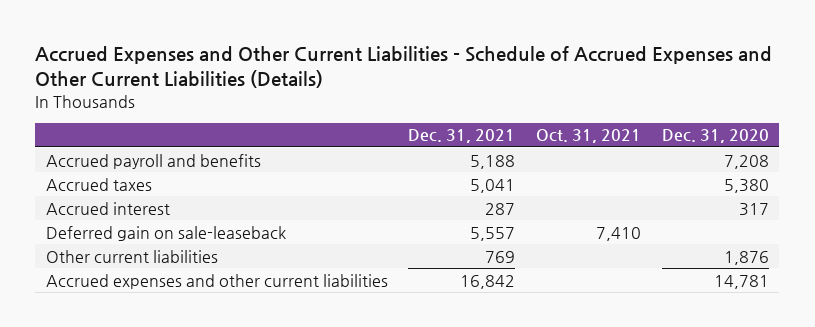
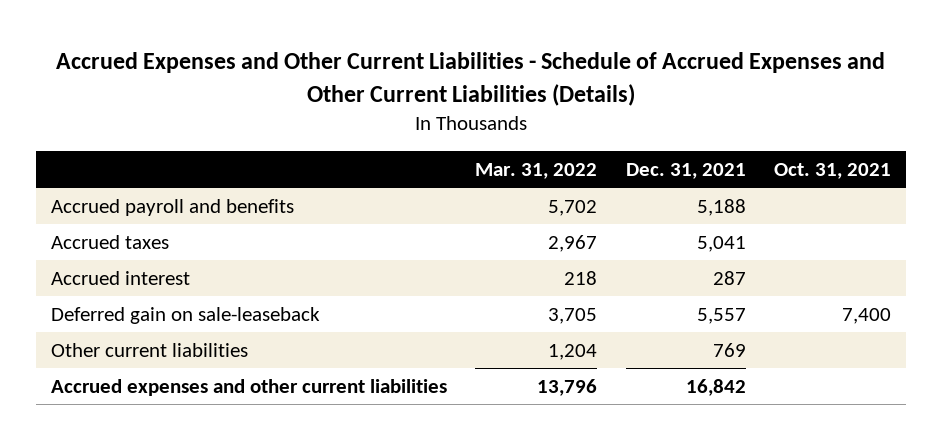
- | Dec. 31, 2021 | Oct. 31, 2021 | Dec. 31, 2020
+ | Mar. 31, 2022 | Dec. 31, 2021 | Oct. 31, 2021
- Deferred gain on sale-leaseback | 5,557 | 7,410 |
+ Deferred gain on sale-leaseback | 3,705 | 5,557 | 7,400

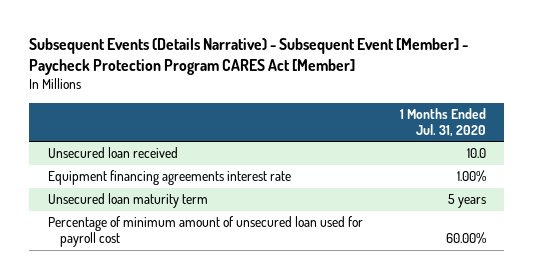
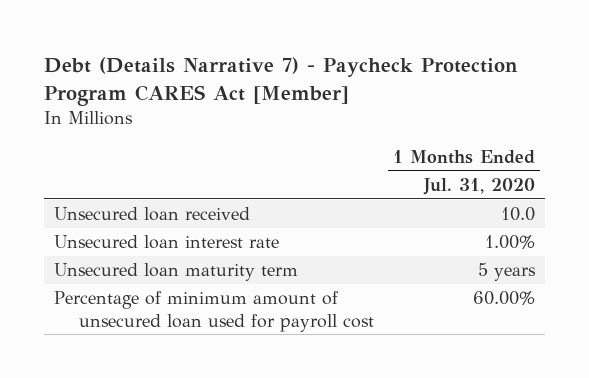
- Subsequent Events (Details Narrative) - Subsequent Event [Member] - Paycheck Protection Program CARES Act [Member]
+ Debt (Details Narrative 7) - Paycheck Protection Program CARES Act [Member]
- Equipment financing agreements interest rate | 1.00%
+ Unsecured loan interest rate | 1.00%

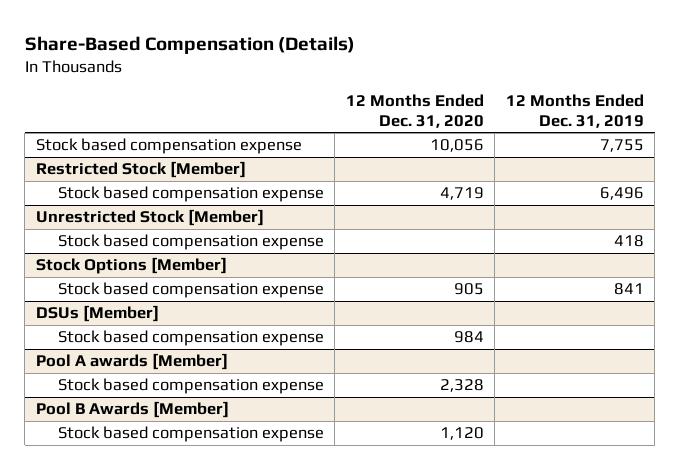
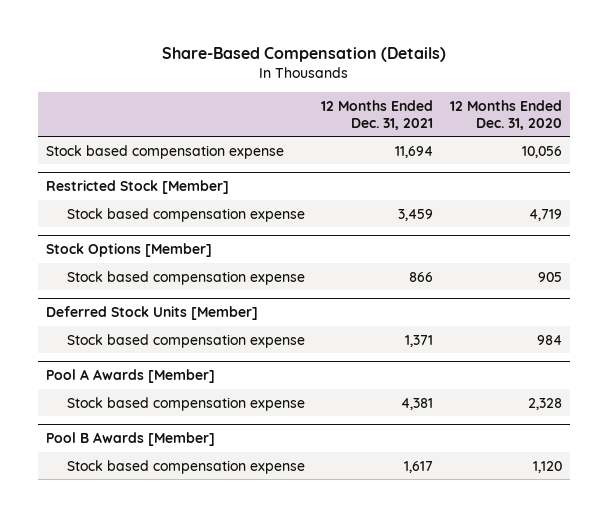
- | 12 Months Ended Dec. 31, 2020 | 12 Months Ended Dec. 31, 2019
+ | 12 Months Ended Dec. 31, 2021 | 12 Months Ended Dec. 31, 2020
- Unrestricted Stock [Member]
- Stock based compensation expense | | 418
- DSUs [Member]
+ Deferred Stock Units [Member]
- Pool A awards [Member]
+ Pool A Awards [Member]

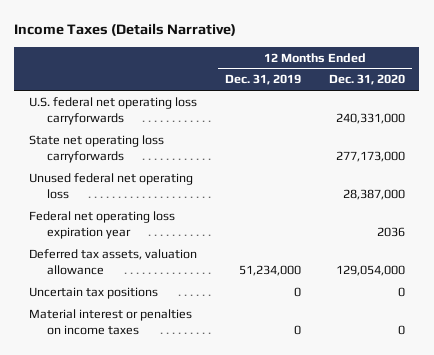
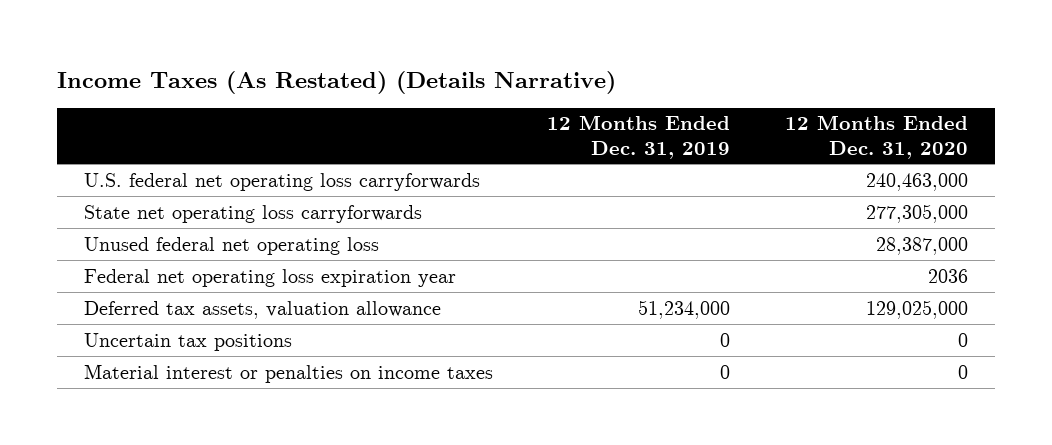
- Income Taxes (Details Narrative)
+ Income Taxes (As Restated) (Details Narrative)
- U.S. federal net operating loss carryforwards | | 240,331,000
- State net operating loss carryforwards | | 277,173,000
+ U.S. federal net operating loss carryforwards | | 240,463,000
+ State net operating loss carryforwards | | 277,305,000
- Deferred tax assets, valuation allowance | 51,234,000 | 129,054,000
+ Deferred tax assets, valuation allowance | 51,234,000 | 129,025,000

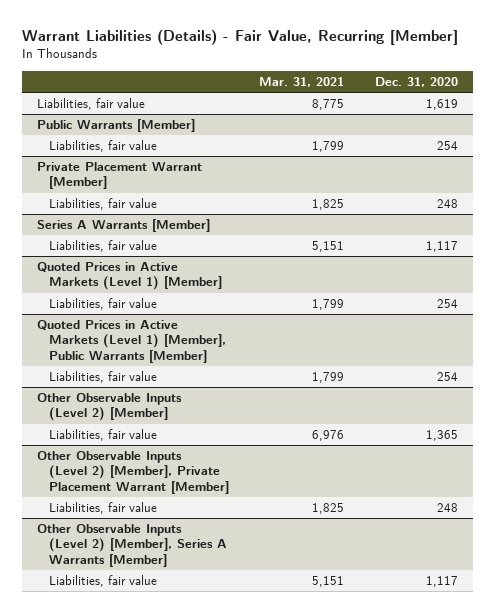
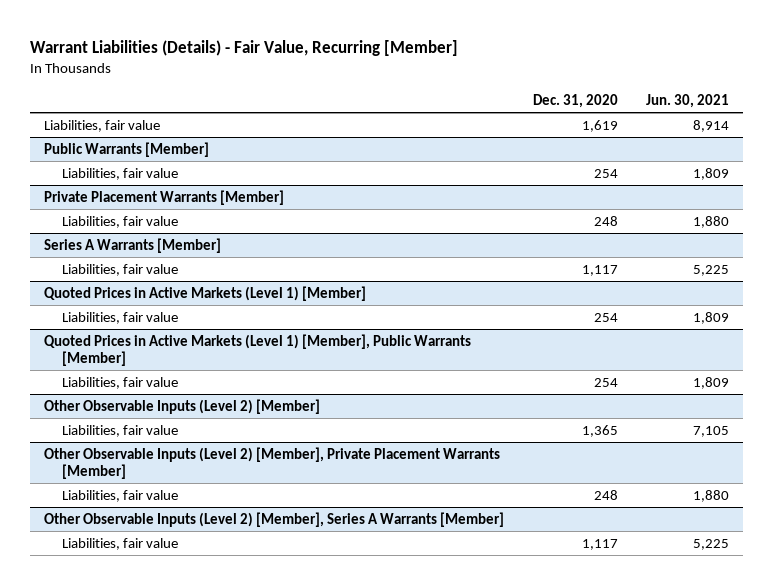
- | Mar. 31, 2021 | Dec. 31, 2020
+ | Dec. 31, 2020 | Jun. 30, 2021
- Private Placement Warrant [Member]
+ Private Placement Warrants [Member]
- Other Observable Inputs (Level 2) [Member], Private Placement Warrant [Member]
+ Other Observable Inputs (Level 2) [Member], Private Placement Warrants [Member]

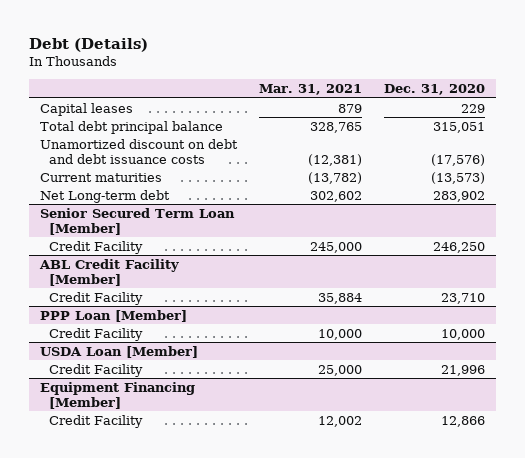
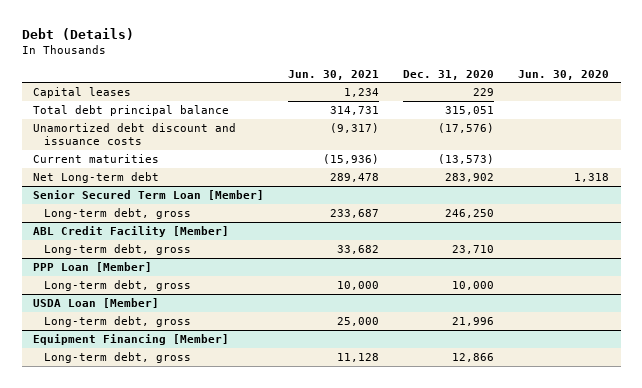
- | Mar. 31, 2021 | Dec. 31, 2020
+ | Jun. 30, 2021 | Dec. 31, 2020 | Jun. 30, 2020
- Unamortized discount on debt and debt issuance costs | (12,381) | (17,576)
+ Unamortized debt discount and issuance costs | (9,317) | (17,576) |
@ Senior Secured Term Loan [Member]
- Credit Facility | 245,000 | 246,250
+ Long-term debt, gross | 233,687 | 246,250 |
@ ABL Credit Facility [Member]
- Credit Facility | 35,884 | 23,710
+ Long-term debt, gross | 33,682 | 23,710 |
@ PPP Loan [Member]
- Credit Facility | 10,000 | 10,000
+ Long-term debt, gross | 10,000 | 10,000 |
@ USDA Loan [Member]
- Credit Facility | 25,000 | 21,996
+ Long-term debt, gross | 25,000 | 21,996 |
@ Equipment Financing [Member]
- Credit Facility | 12,002 | 12,866
+ Long-term debt, gross | 11,128 | 12,866 |

